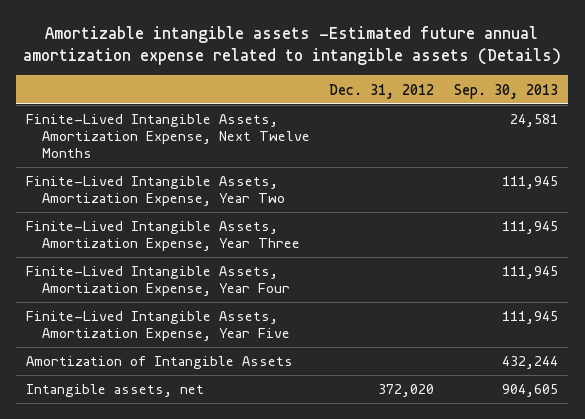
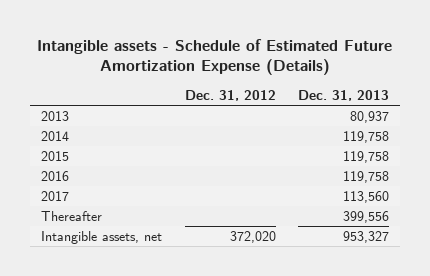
- Amortizable intangible assets -Estimated future annual amortization expense related to intangible assets (Details)
+ Intangible assets - Schedule of Estimated Future Amortization Expense (Details)
- | Dec. 31, 2012 | Sep. 30, 2013
+ | Dec. 31, 2012 | Dec. 31, 2013
- Finite-Lived Intangible Assets, Amortization Expense, Next Twelve Months | | 24,581
- Finite-Lived Intangible Assets, Amortization Expense, Year Two | | 111,945
- Finite-Lived Intangible Assets, Amortization Expense, Year Three | | 111,945
- Finite-Lived Intangible Assets, Amortization Expense, Year Four | | 111,945
- Finite-Lived Intangible Assets, Amortization Expense, Year Five | | 111,945
- Amortization of Intangible Assets | | 432,244
+ 2013 | | 80,937
+ 2014 | | 119,758
+ 2015 | | 119,758
+ 2016 | | 119,758
+ 2017 | | 113,560
+ Thereafter | | 399,556

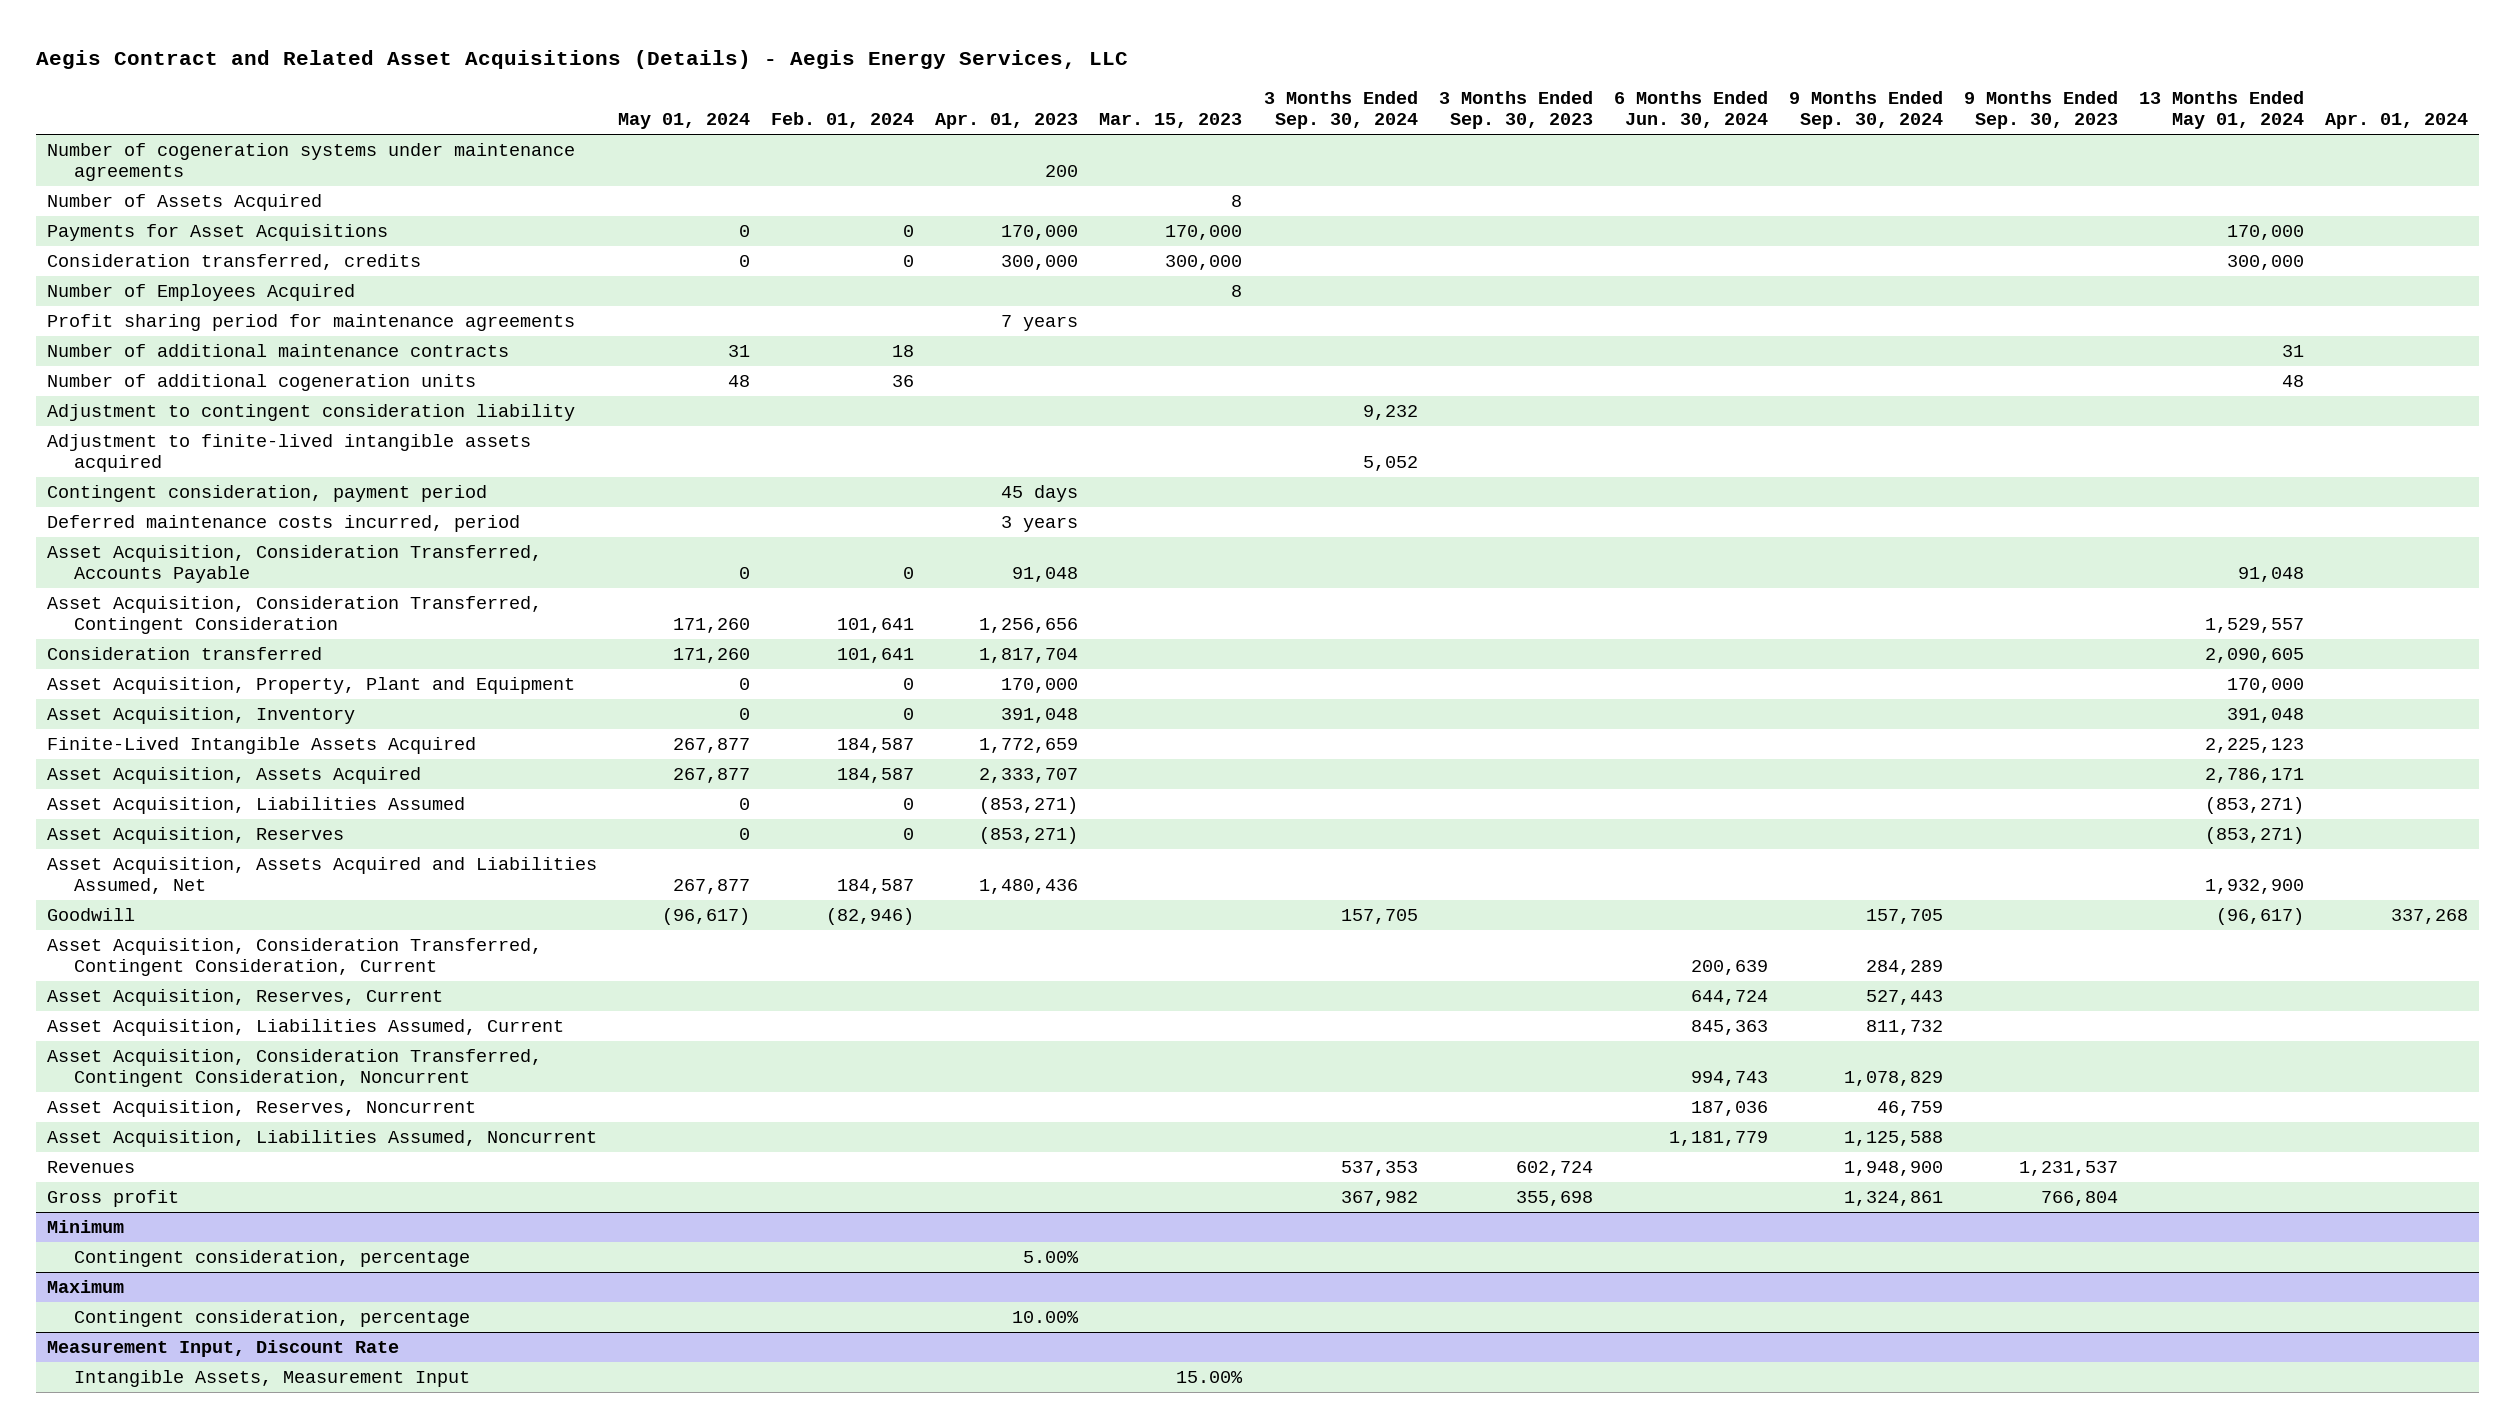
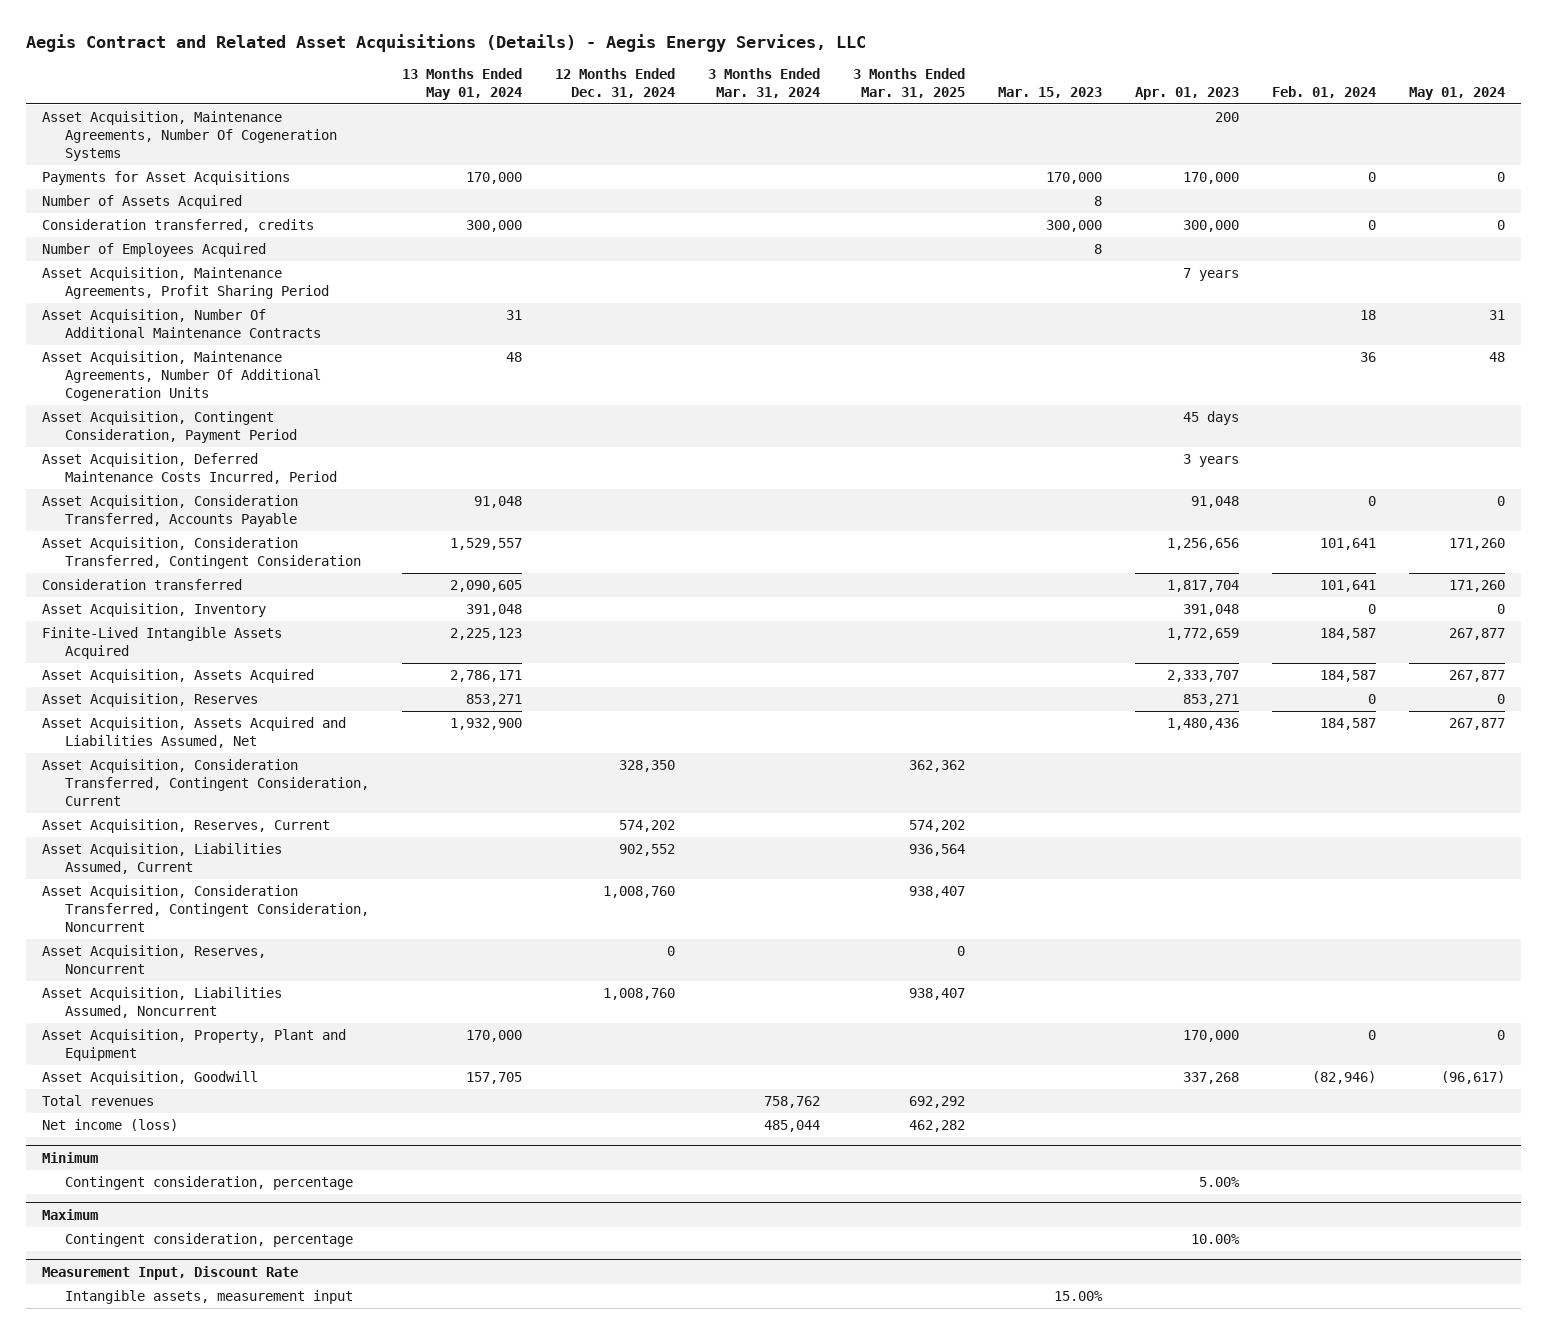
- | May 01, 2024 | Feb. 01, 2024 | Apr. 01, 2023 | Mar. 15, 2023 | 3 Months Ended Sep. 30, 2024 | 3 Months Ended Sep. 30, 2023 | 6 Months Ended Jun. 30, 2024 | 9 Months Ended Sep. 30, 2024 | 9 Months Ended Sep. 30, 2023 | 13 Months Ended May 01, 2024 | Apr. 01, 2024
+ | 13 Months Ended May 01, 2024 | 12 Months Ended Dec. 31, 2024 | 3 Months Ended Mar. 31, 2024 | 3 Months Ended Mar. 31, 2025 | Mar. 15, 2023 | Apr. 01, 2023 | Feb. 01, 2024 | May 01, 2024
- Number of cogeneration systems under maintenance agreements | | | 200 | | | | | | | |
+ Asset Acquisition, Maintenance Agreements, Number Of Cogeneration Systems | | | | | | 200 | |
moved down: Number of Assets Acquired | | | | | 8 | | |
- Profit sharing period for maintenance agreements | | | 7 years | | | | | | | |
- Number of additional maintenance contracts | 31 | 18 | | | | | | | | 31 |
- Number of additional cogeneration units | 48 | 36 | | | | | | | | 48 |
- Adjustment to contingent consideration liability | | | | | 9,232 | | | | | |
- Adjustment to finite-lived intangible assets acquired | | | | | 5,052 | | | | | |
- Contingent consideration, payment period | | | 45 days | | | | | | | |
- Deferred maintenance costs incurred, period | | | 3 years | | | | | | | |
+ Asset Acquisition, Maintenance Agreements, Profit Sharing Period | | | | | | 7 years | |
+ Asset Acquisition, Number Of Additional Maintenance Contracts | 31 | | | | | | 18 | 31
+ Asset Acquisition, Maintenance Agreements, Number Of Additional Cogeneration Units | 48 | | | | | | 36 | 48
+ Asset Acquisition, Contingent Consideration, Payment Period | | | | | | 45 days | |
+ Asset Acquisition, Deferred Maintenance Costs Incurred, Period | | | | | | 3 years | |
- Asset Acquisition, Liabilities Assumed | 0 | 0 | (853,271) | | | | | | | (853,271) |
- Asset Acquisition, Reserves | 0 | 0 | (853,271) | | | | | | | (853,271) |
+ Asset Acquisition, Reserves | 853,271 | | | | | 853,271 | 0 | 0
- Goodwill | (96,617) | (82,946) | | | 157,705 | | | 157,705 | | (96,617) | 337,268
- Revenues | | | | | 537,353 | 602,724 | | 1,948,900 | 1,231,537 | |
- Gross profit | | | | | 367,982 | 355,698 | | 1,324,861 | 766,804 | |
moved down: Asset Acquisition, Property, Plant and Equipment | 170,000 | | | | | 170,000 | 0 | 0
+ Asset Acquisition, Goodwill | 157,705 | | | | | 337,268 | (82,946) | (96,617)
+ Total revenues | | | 758,762 | 692,292 | | | |
+ Net income (loss) | | | 485,044 | 462,282 | | | |
@ Measurement Input, Discount Rate
- Intangible Assets, Measurement Input | | | | 15.00% | | | | | | |
+ Intangible assets, measurement input | | | | | 15.00% | | |

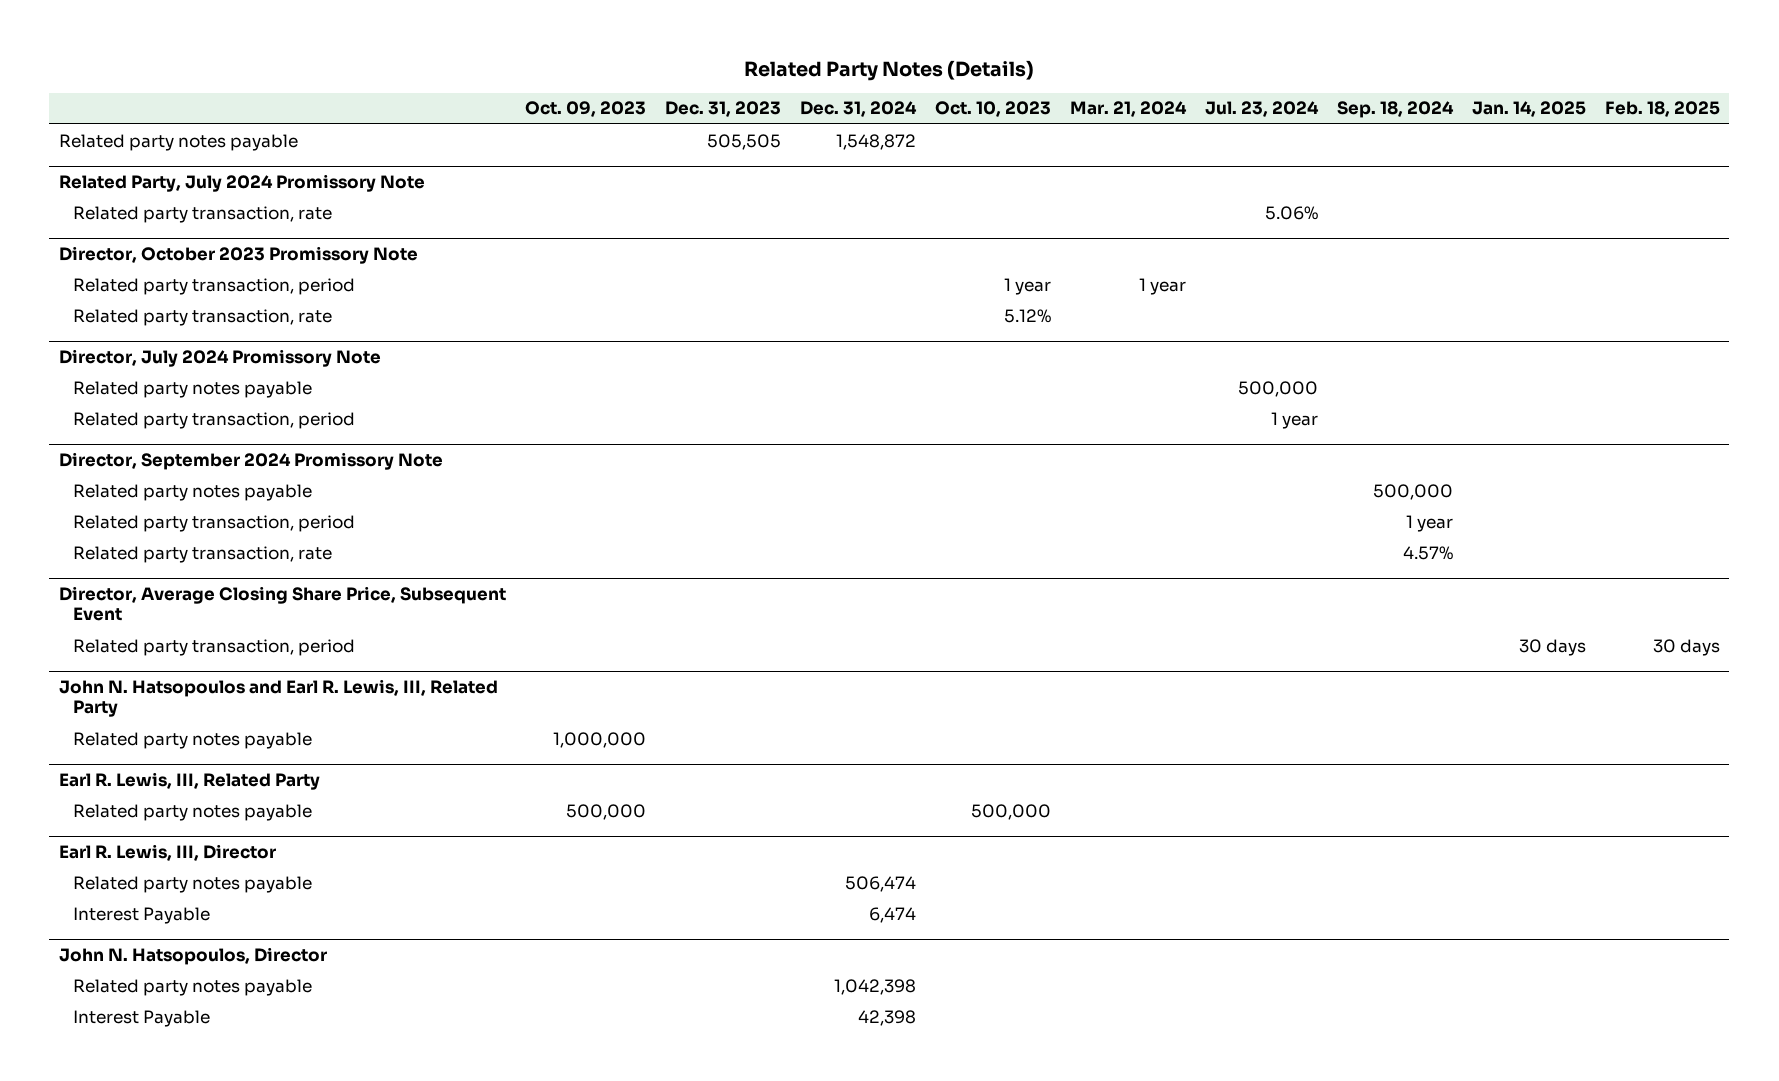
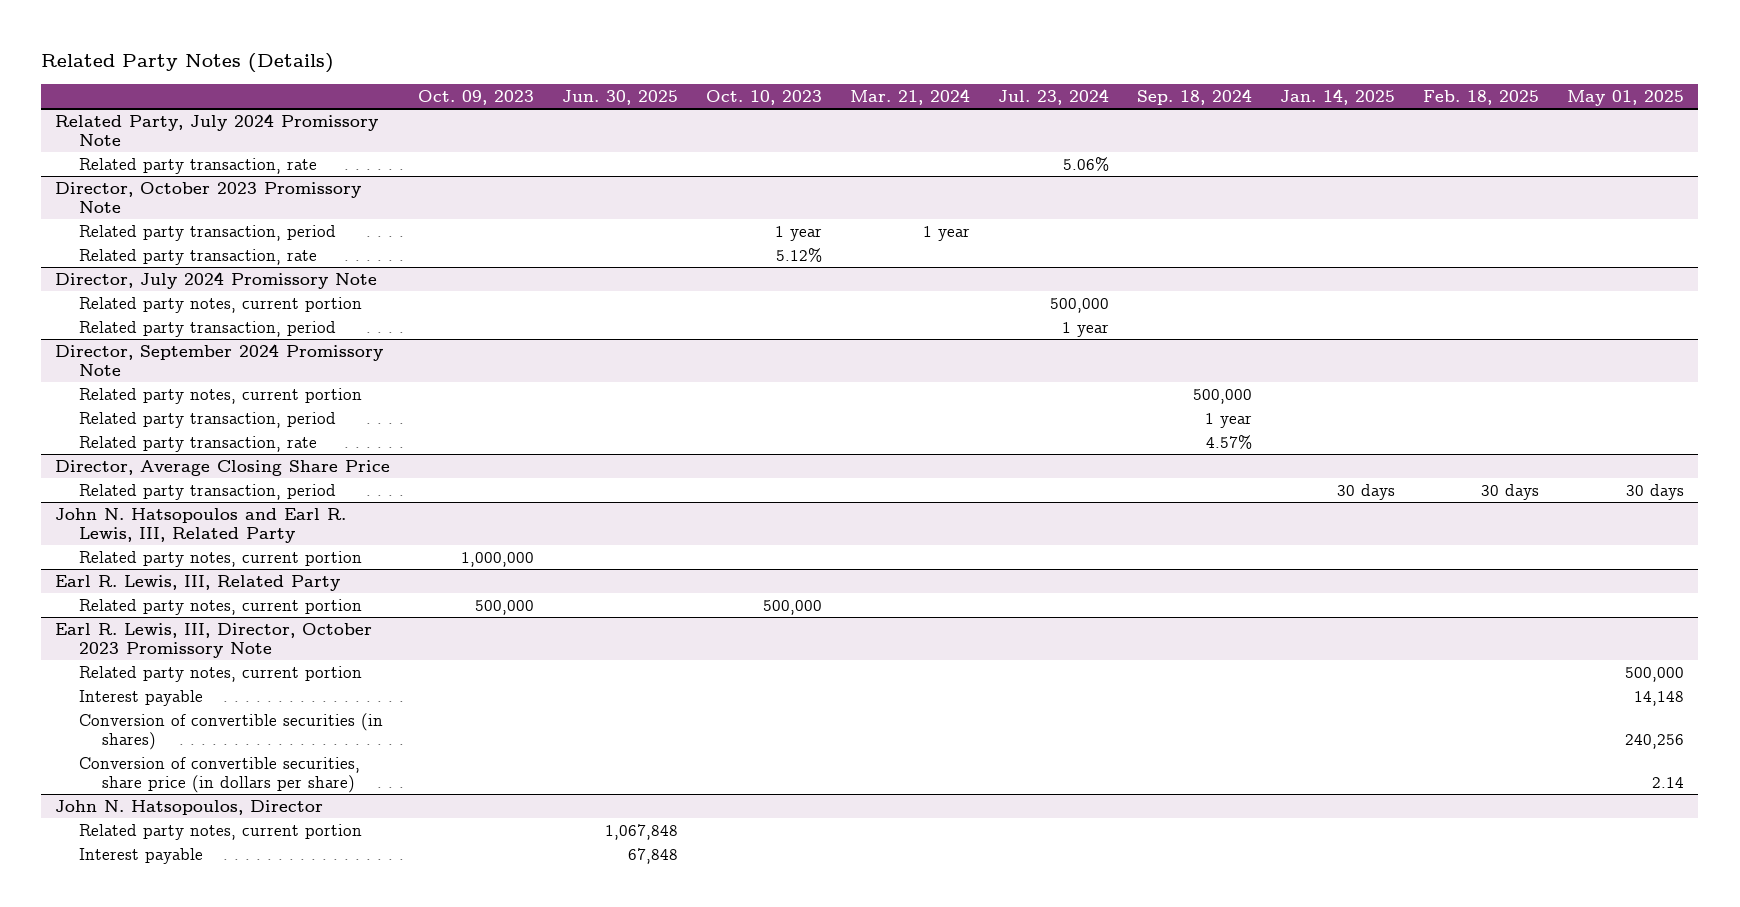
- | Oct. 09, 2023 | Dec. 31, 2023 | Dec. 31, 2024 | Oct. 10, 2023 | Mar. 21, 2024 | Jul. 23, 2024 | Sep. 18, 2024 | Jan. 14, 2025 | Feb. 18, 2025
+ | Oct. 09, 2023 | Jun. 30, 2025 | Oct. 10, 2023 | Mar. 21, 2024 | Jul. 23, 2024 | Sep. 18, 2024 | Jan. 14, 2025 | Feb. 18, 2025 | May 01, 2025
- Related party notes payable | | 505,505 | 1,548,872 | | | | | |
@ Director, July 2024 Promissory Note
- Related party notes payable | | | | | | 500,000 | | |
+ Related party notes, current portion | | | | | 500,000 | | | |
@ Director, September 2024 Promissory Note
- Related party notes payable | | | | | | | 500,000 | |
+ Related party notes, current portion | | | | | | 500,000 | | |
- Director, Average Closing Share Price, Subsequent Event
+ Director, Average Closing Share Price
@ John N. Hatsopoulos and Earl R. Lewis, III, Related Party
- Related party notes payable | 1,000,000 | | | | | | | |
+ Related party notes, current portion | 1,000,000 | | | | | | | |
@ Earl R. Lewis, III, Related Party
- Related party notes payable | 500,000 | | | 500,000 | | | | |
- Earl R. Lewis, III, Director
- Related party notes payable | | | 506,474 | | | | | |
- Interest Payable | | | 6,474 | | | | | |
@ Earl R. Lewis, III, Related Party
+ Related party notes, current portion | 500,000 | | 500,000 | | | | | |
+ Earl R. Lewis, III, Director, October 2023 Promissory Note
+ Related party notes, current portion | | | | | | | | | 500,000
+ Interest payable | | | | | | | | | 14,148
+ Conversion of convertible securities (in shares) | | | | | | | | | 240,256
+ Conversion of convertible securities, share price (in dollars per share) | | | | | | | | | 2.14
@ John N. Hatsopoulos, Director
- Related party notes payable | | | 1,042,398 | | | | | |
- Interest Payable | | | 42,398 | | | | | |
+ Related party notes, current portion | | 1,067,848 | | | | | | |
+ Interest payable | | 67,848 | | | | | | |

